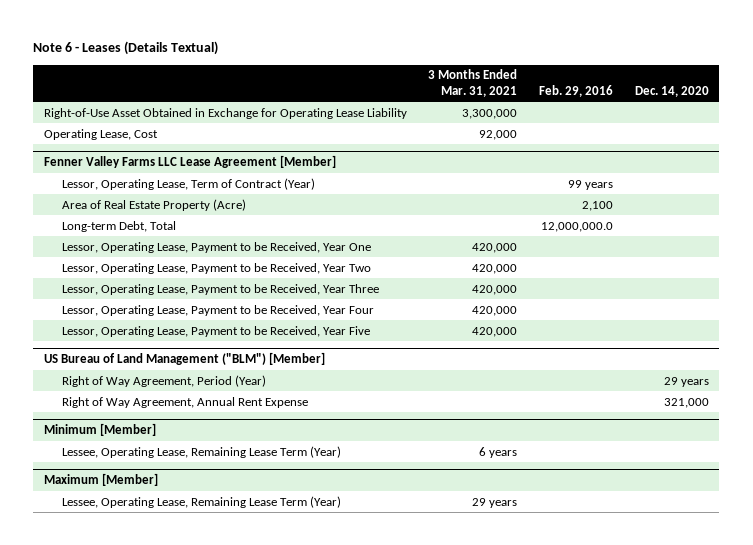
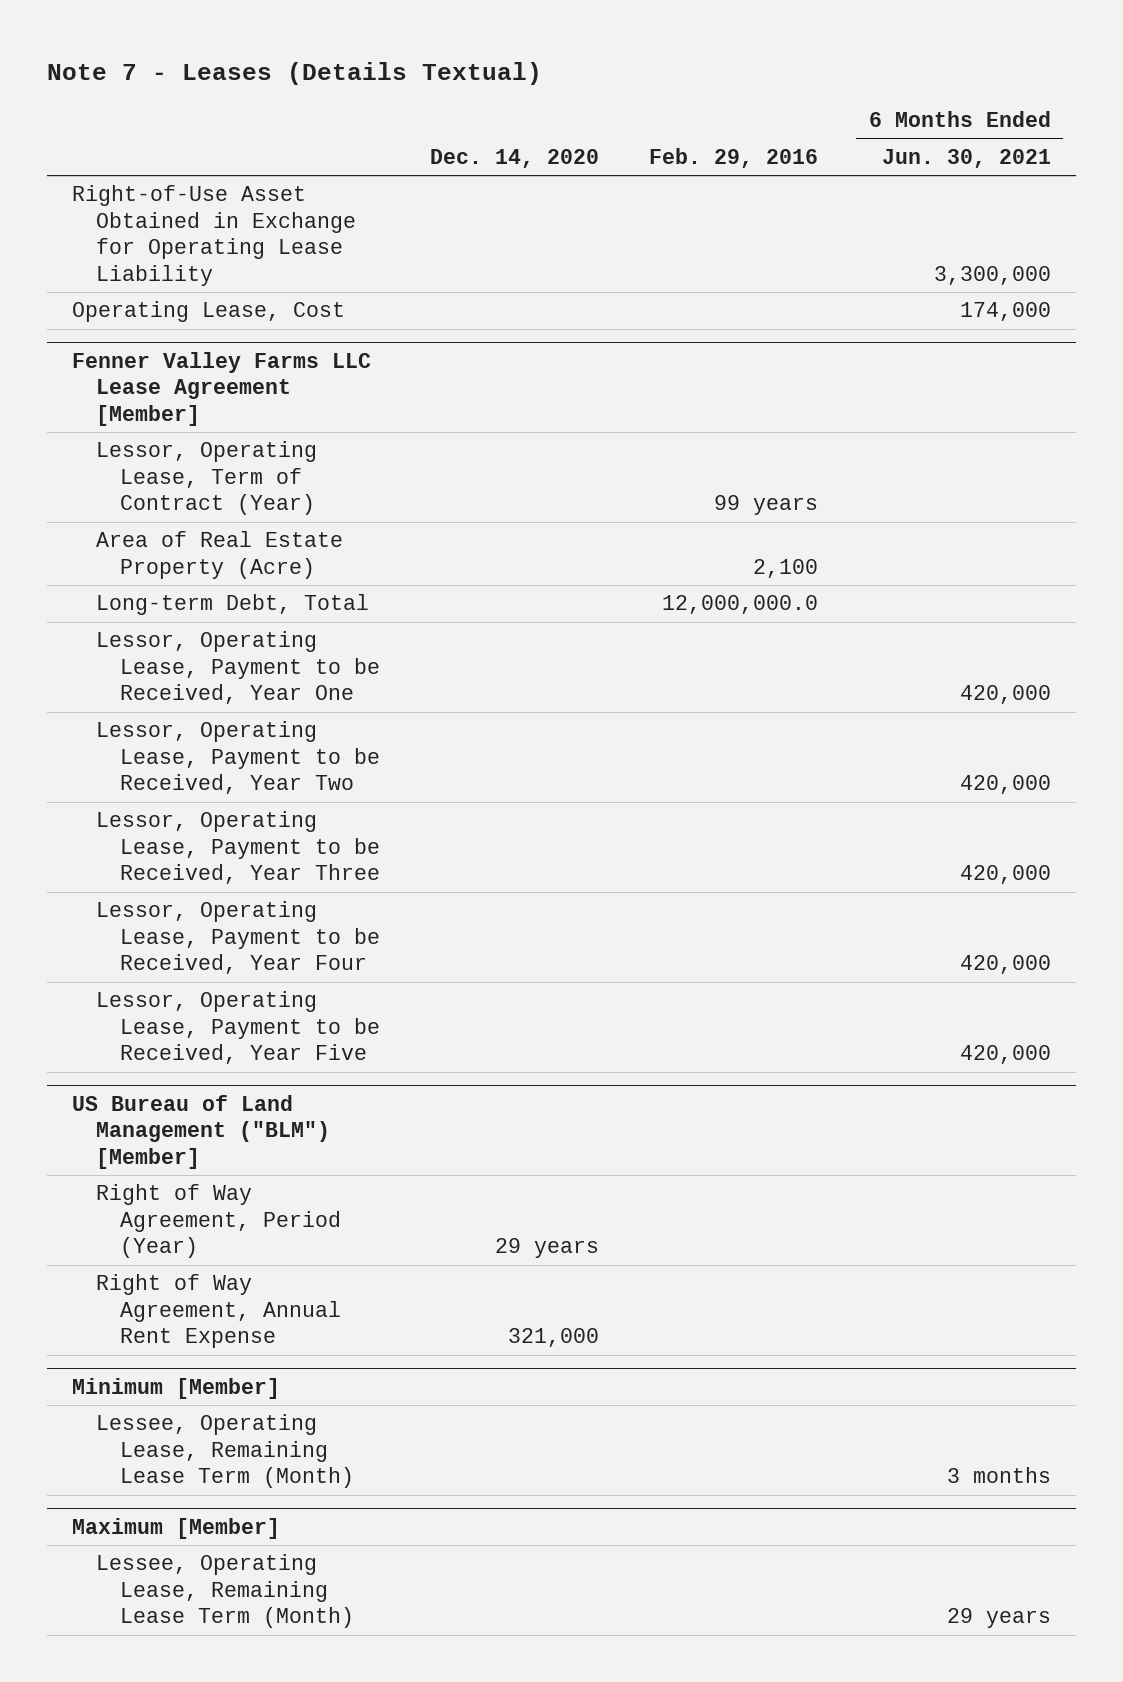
- Note 6 - Leases (Details Textual)
+ Note 7 - Leases (Details Textual)
- | 3 Months Ended Mar. 31, 2021 | Feb. 29, 2016 | Dec. 14, 2020
+ | Dec. 14, 2020 | Feb. 29, 2016 | 6 Months Ended Jun. 30, 2021
@ Minimum [Member]
- Lessee, Operating Lease, Remaining Lease Term (Year) | 6 years | |
+ Lessee, Operating Lease, Remaining Lease Term (Month) | | | 3 months
@ Maximum [Member]
- Lessee, Operating Lease, Remaining Lease Term (Year) | 29 years | |
+ Lessee, Operating Lease, Remaining Lease Term (Month) | | | 29 years

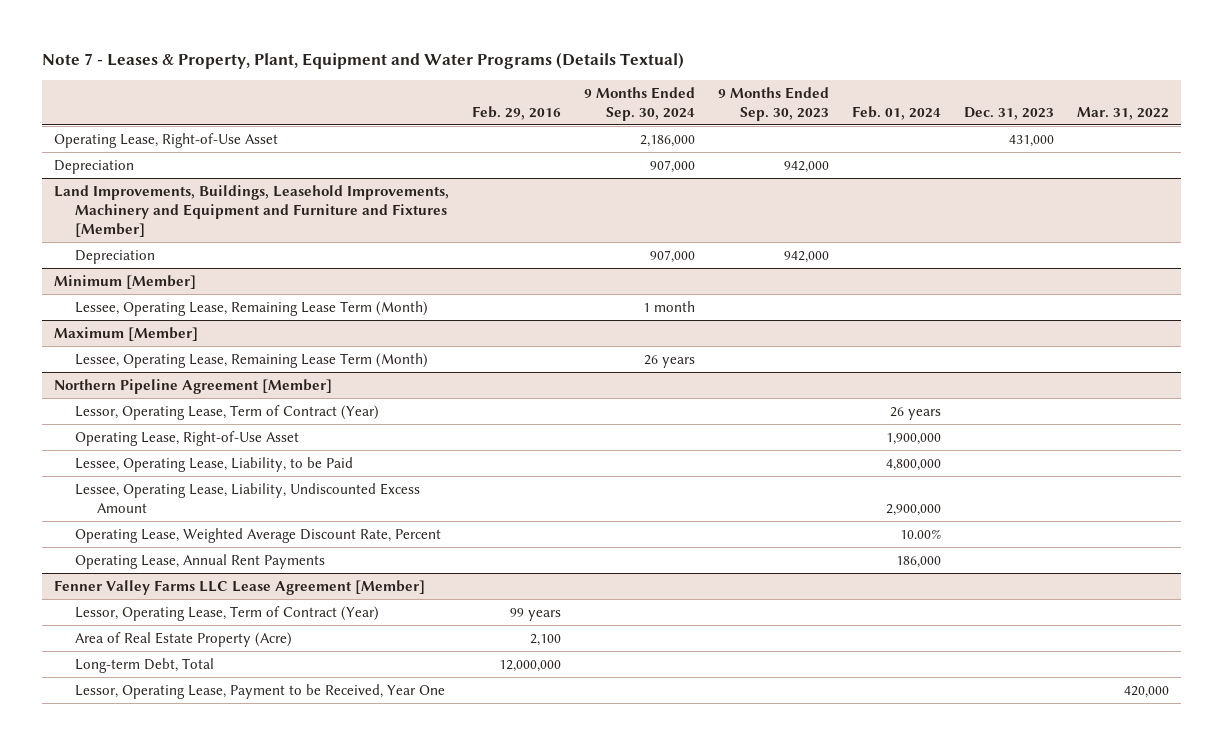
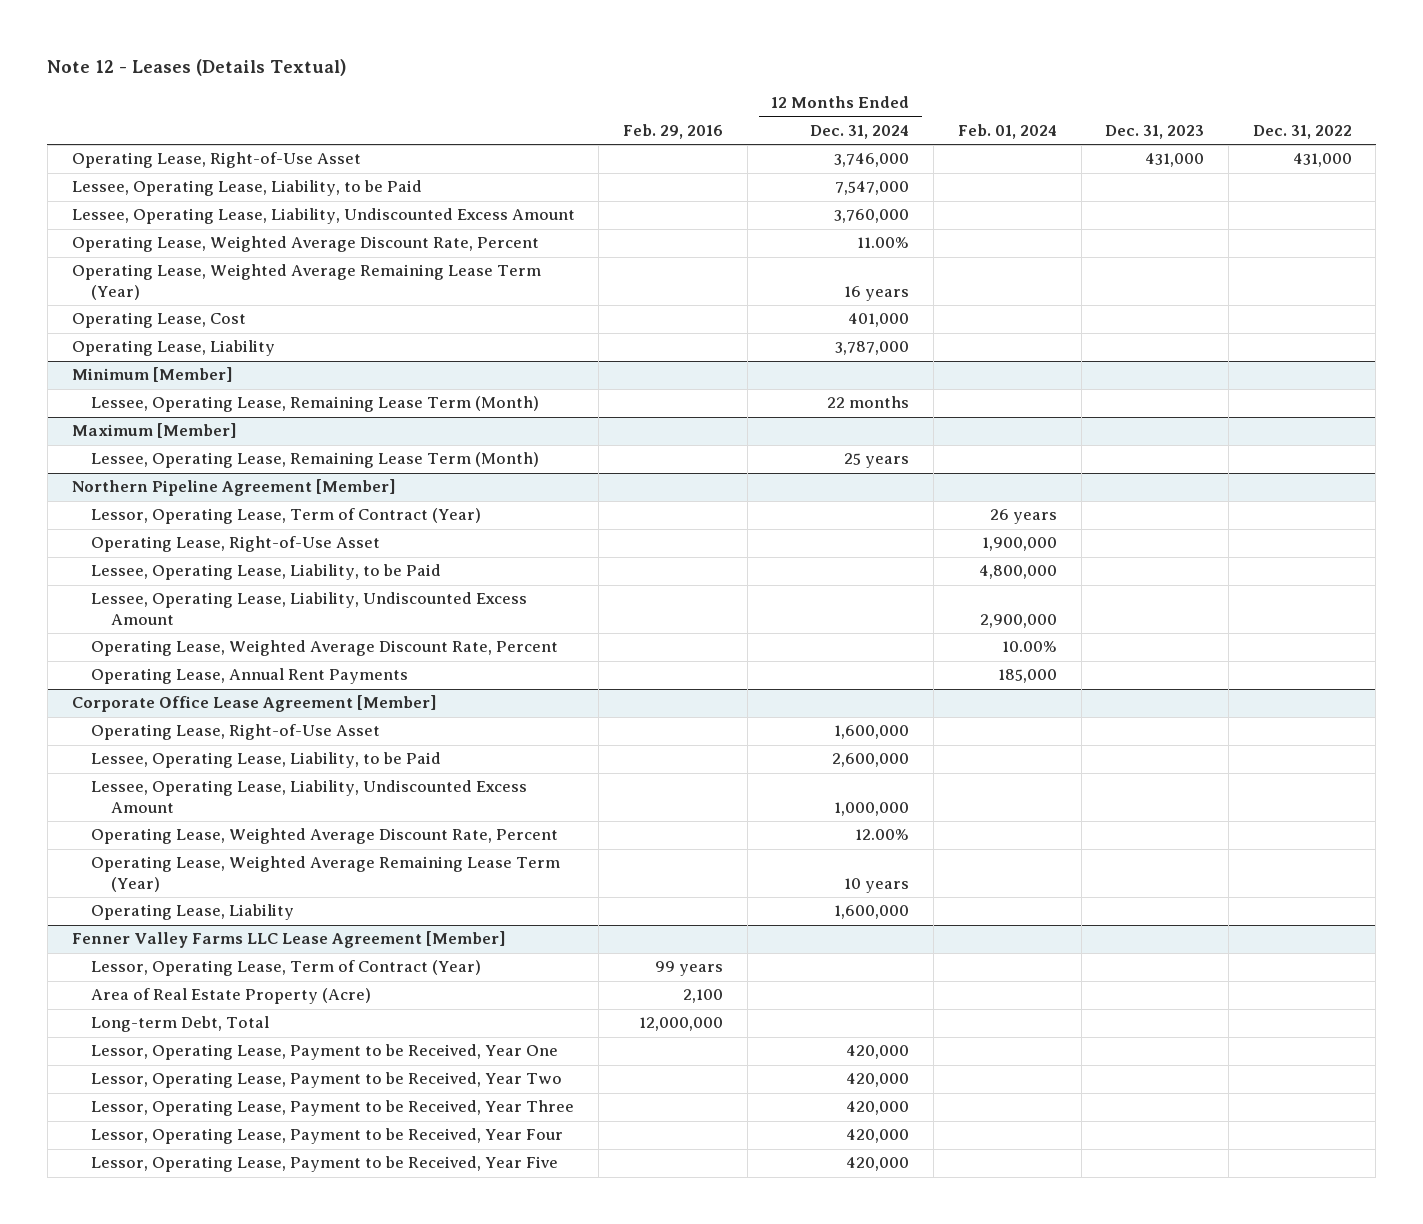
- Note 7 - Leases & Property, Plant, Equipment and Water Programs (Details Textual)
+ Note 12 - Leases (Details Textual)
- | Feb. 29, 2016 | 9 Months Ended Sep. 30, 2024 | 9 Months Ended Sep. 30, 2023 | Feb. 01, 2024 | Dec. 31, 2023 | Mar. 31, 2022
+ | Feb. 29, 2016 | 12 Months Ended Dec. 31, 2024 | Feb. 01, 2024 | Dec. 31, 2023 | Dec. 31, 2022
- Depreciation | | 907,000 | 942,000 | | |
- Land Improvements, Buildings, Leasehold Improvements, Machinery and Equipment and Furniture and Fixtures [Member]
- Depreciation | | 907,000 | 942,000 | | |
+ Lessee, Operating Lease, Liability, to be Paid | | 7,547,000 | | |
+ Lessee, Operating Lease, Liability, Undiscounted Excess Amount | | 3,760,000 | | |
+ Operating Lease, Weighted Average Discount Rate, Percent | | 11.00% | | |
+ Operating Lease, Weighted Average Remaining Lease Term (Year) | | 16 years | | |
+ Operating Lease, Cost | | 401,000 | | |
+ Operating Lease, Liability | | 3,787,000 | | |
@ Northern Pipeline Agreement [Member]
- Operating Lease, Annual Rent Payments | | | | 186,000 | |
+ Operating Lease, Annual Rent Payments | | | 185,000 | |
+ Corporate Office Lease Agreement [Member]
+ Operating Lease, Right-of-Use Asset | | 1,600,000 | | |
+ Lessee, Operating Lease, Liability, to be Paid | | 2,600,000 | | |
+ Lessee, Operating Lease, Liability, Undiscounted Excess Amount | | 1,000,000 | | |
+ Operating Lease, Weighted Average Discount Rate, Percent | | 12.00% | | |
+ Operating Lease, Weighted Average Remaining Lease Term (Year) | | 10 years | | |
+ Operating Lease, Liability | | 1,600,000 | | |
@ Fenner Valley Farms LLC Lease Agreement [Member]
+ Lessor, Operating Lease, Payment to be Received, Year Two | | 420,000 | | |
+ Lessor, Operating Lease, Payment to be Received, Year Three | | 420,000 | | |
+ Lessor, Operating Lease, Payment to be Received, Year Four | | 420,000 | | |
+ Lessor, Operating Lease, Payment to be Received, Year Five | | 420,000 | | |

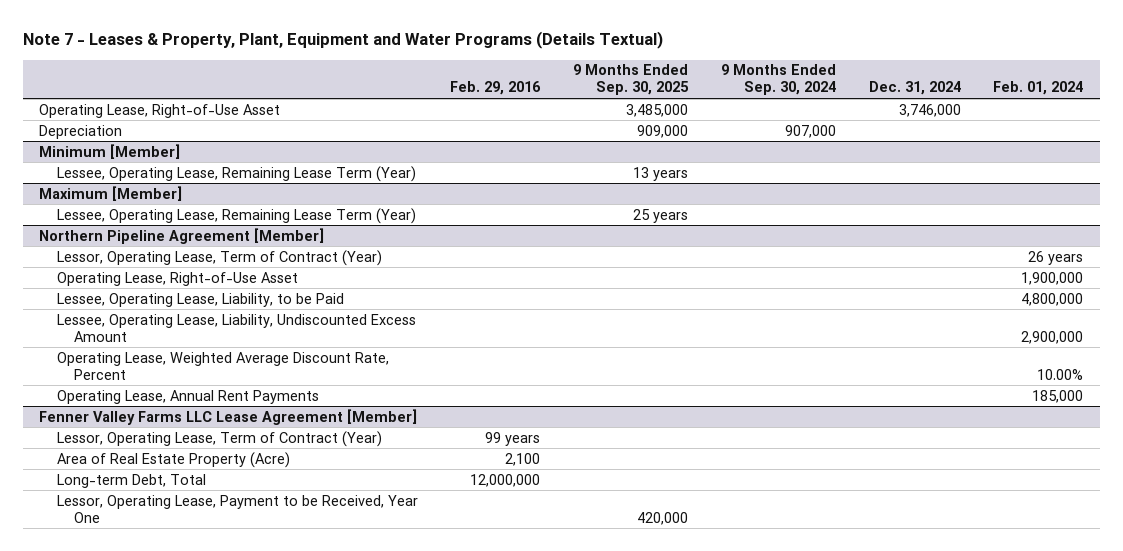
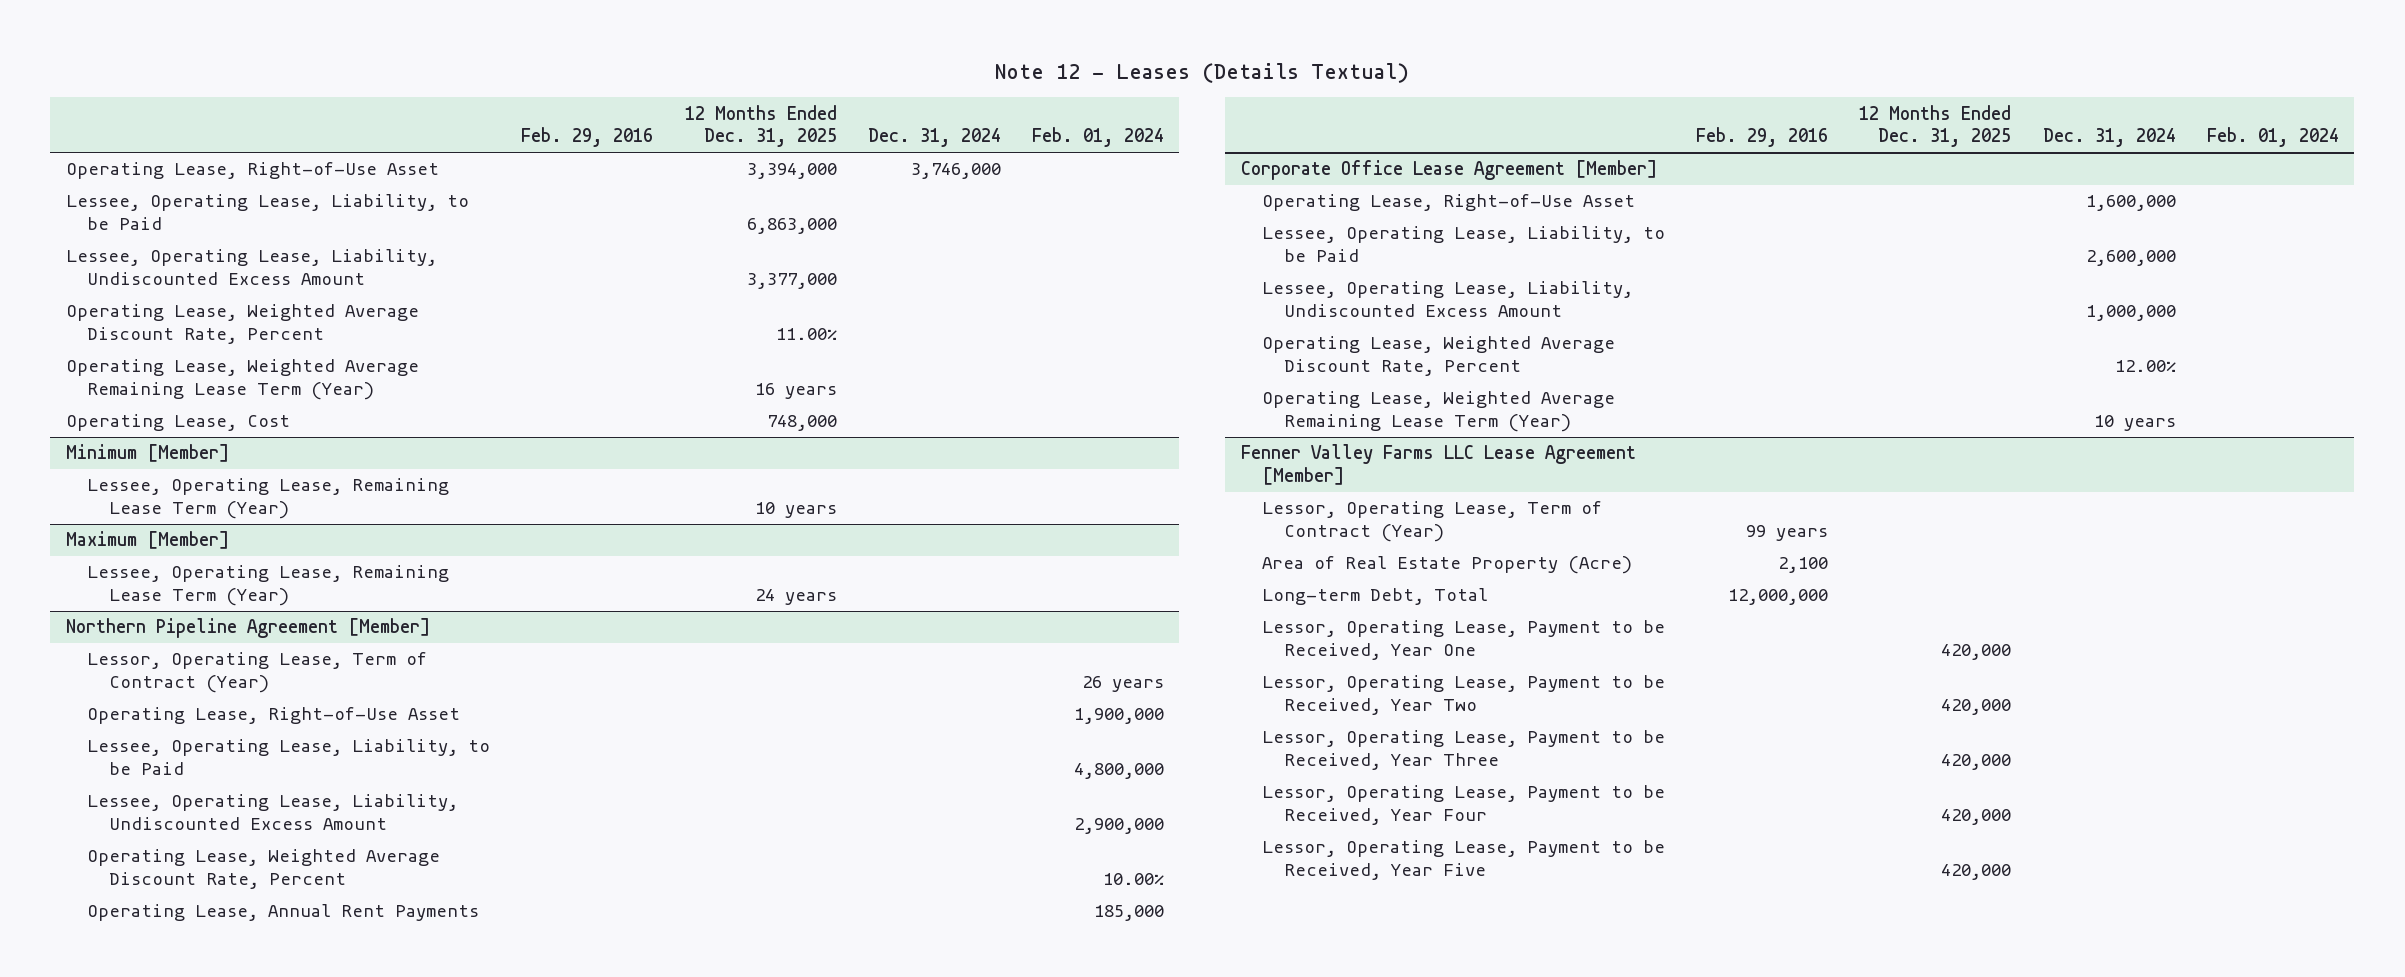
- Note 7 - Leases & Property, Plant, Equipment and Water Programs (Details Textual)
+ Note 12 - Leases (Details Textual)
- | Feb. 29, 2016 | 9 Months Ended Sep. 30, 2025 | 9 Months Ended Sep. 30, 2024 | Dec. 31, 2024 | Feb. 01, 2024
+ | Feb. 29, 2016 | 12 Months Ended Dec. 31, 2025 | Dec. 31, 2024 | Feb. 01, 2024
- Depreciation | | 909,000 | 907,000 | |
+ Lessee, Operating Lease, Liability, to be Paid | | 6,863,000 | |
+ Lessee, Operating Lease, Liability, Undiscounted Excess Amount | | 3,377,000 | |
+ Operating Lease, Weighted Average Discount Rate, Percent | | 11.00% | |
+ Operating Lease, Weighted Average Remaining Lease Term (Year) | | 16 years | |
+ Operating Lease, Cost | | 748,000 | |
+ Corporate Office Lease Agreement [Member]
+ Operating Lease, Right-of-Use Asset | | | 1,600,000 |
+ Lessee, Operating Lease, Liability, to be Paid | | | 2,600,000 |
+ Lessee, Operating Lease, Liability, Undiscounted Excess Amount | | | 1,000,000 |
+ Operating Lease, Weighted Average Discount Rate, Percent | | | 12.00% |
+ Operating Lease, Weighted Average Remaining Lease Term (Year) | | | 10 years |
@ Fenner Valley Farms LLC Lease Agreement [Member]
+ Lessor, Operating Lease, Payment to be Received, Year Two | | 420,000 | |
+ Lessor, Operating Lease, Payment to be Received, Year Three | | 420,000 | |
+ Lessor, Operating Lease, Payment to be Received, Year Four | | 420,000 | |
+ Lessor, Operating Lease, Payment to be Received, Year Five | | 420,000 | |

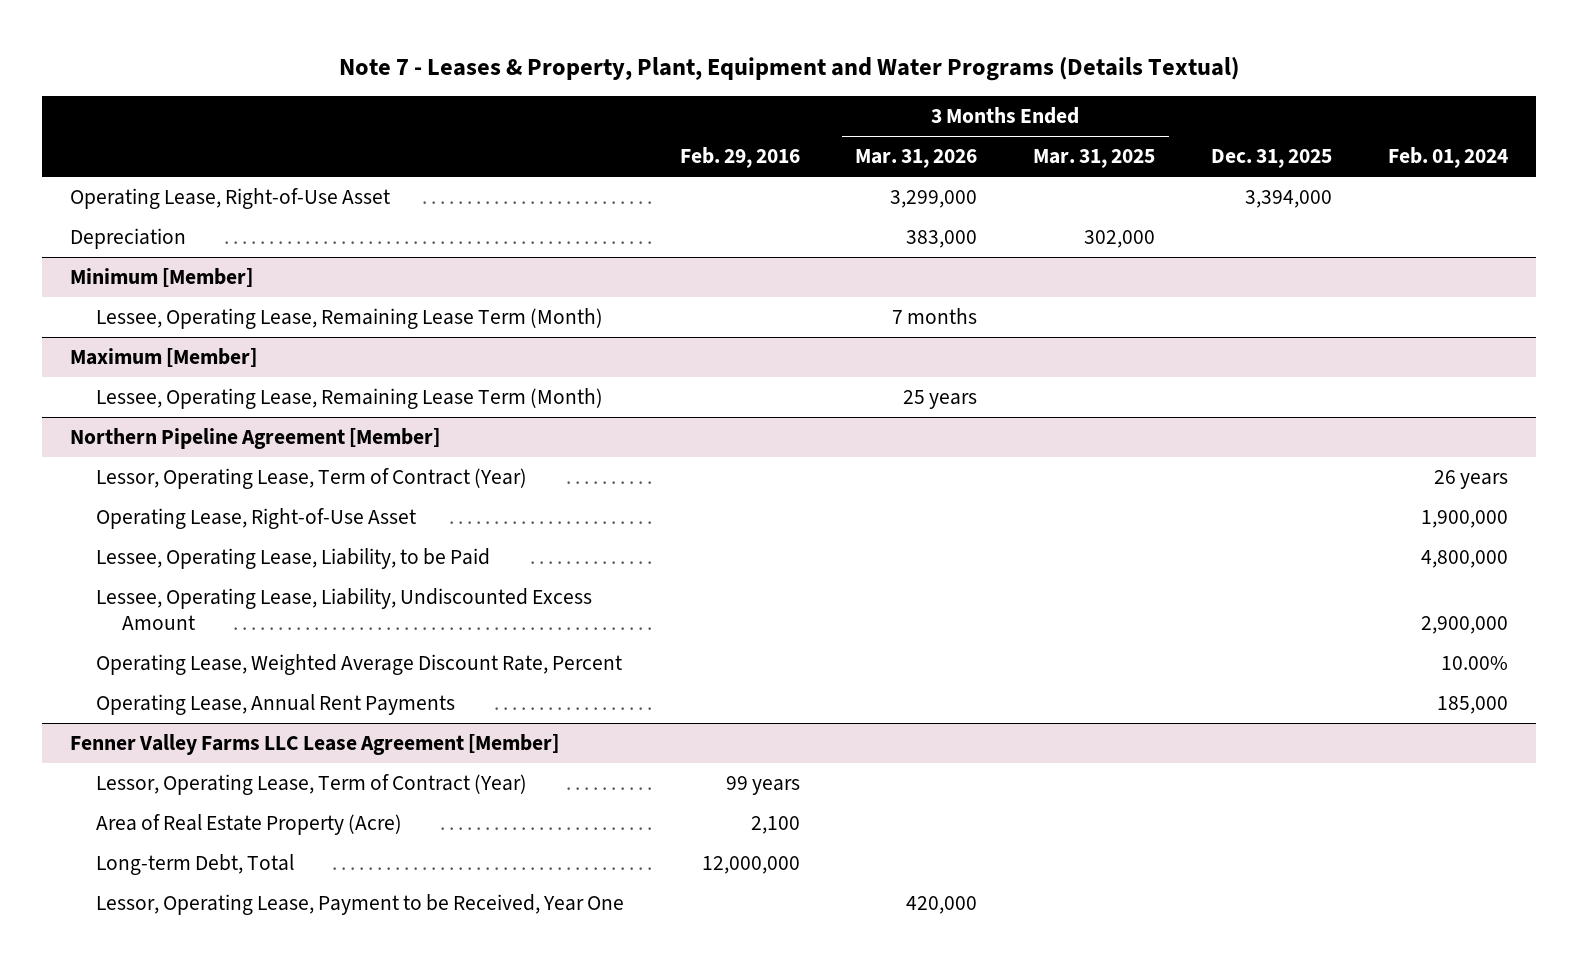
- Note 12 - Leases (Details Textual)
+ Note 7 - Leases & Property, Plant, Equipment and Water Programs (Details Textual)
- | Feb. 29, 2016 | 12 Months Ended Dec. 31, 2025 | Dec. 31, 2024 | Feb. 01, 2024
+ | Feb. 29, 2016 | 3 Months Ended Mar. 31, 2026 | 3 Months Ended Mar. 31, 2025 | Dec. 31, 2025 | Feb. 01, 2024
- Lessee, Operating Lease, Liability, to be Paid | | 6,863,000 | |
- Lessee, Operating Lease, Liability, Undiscounted Excess Amount | | 3,377,000 | |
- Operating Lease, Weighted Average Discount Rate, Percent | | 11.00% | |
- Operating Lease, Weighted Average Remaining Lease Term (Year) | | 16 years | |
- Operating Lease, Cost | | 748,000 | |
+ Depreciation | | 383,000 | 302,000 | |
@ Minimum [Member]
- Lessee, Operating Lease, Remaining Lease Term (Year) | | 10 years | |
+ Lessee, Operating Lease, Remaining Lease Term (Month) | | 7 months | | |
@ Maximum [Member]
- Lessee, Operating Lease, Remaining Lease Term (Year) | | 24 years | |
+ Lessee, Operating Lease, Remaining Lease Term (Month) | | 25 years | | |
- Corporate Office Lease Agreement [Member]
- Operating Lease, Right-of-Use Asset | | | 1,600,000 |
- Lessee, Operating Lease, Liability, to be Paid | | | 2,600,000 |
- Lessee, Operating Lease, Liability, Undiscounted Excess Amount | | | 1,000,000 |
- Operating Lease, Weighted Average Discount Rate, Percent | | | 12.00% |
- Operating Lease, Weighted Average Remaining Lease Term (Year) | | | 10 years |
@ Fenner Valley Farms LLC Lease Agreement [Member]
- Lessor, Operating Lease, Payment to be Received, Year Two | | 420,000 | |
- Lessor, Operating Lease, Payment to be Received, Year Three | | 420,000 | |
- Lessor, Operating Lease, Payment to be Received, Year Four | | 420,000 | |
- Lessor, Operating Lease, Payment to be Received, Year Five | | 420,000 | |

